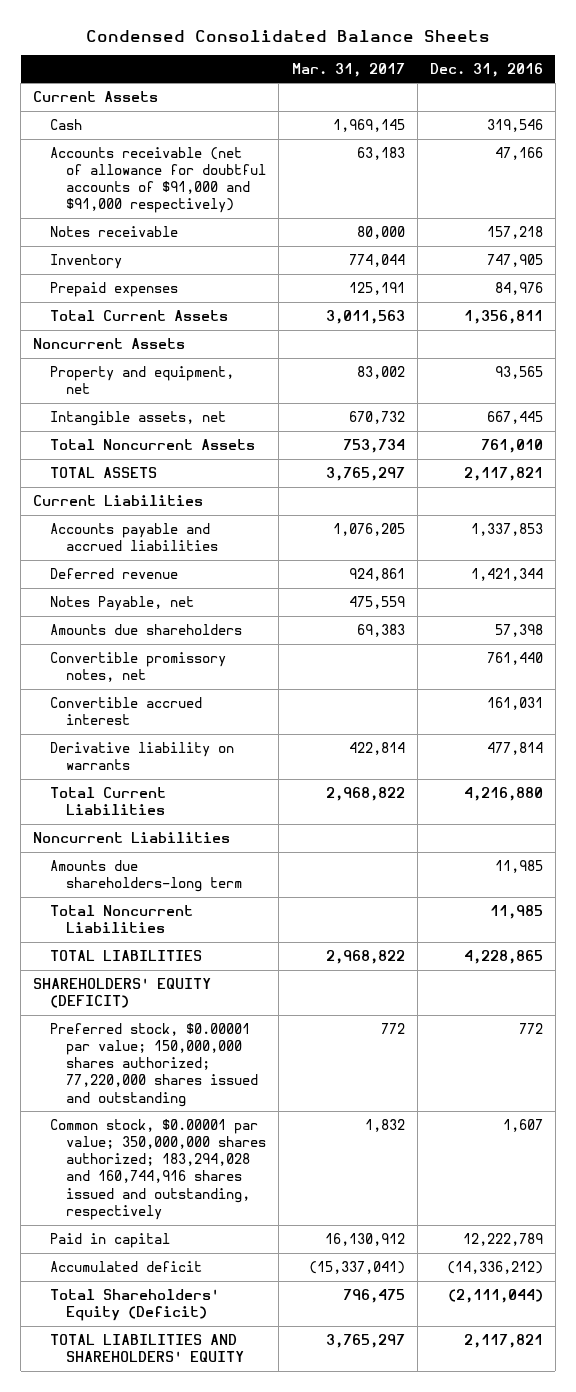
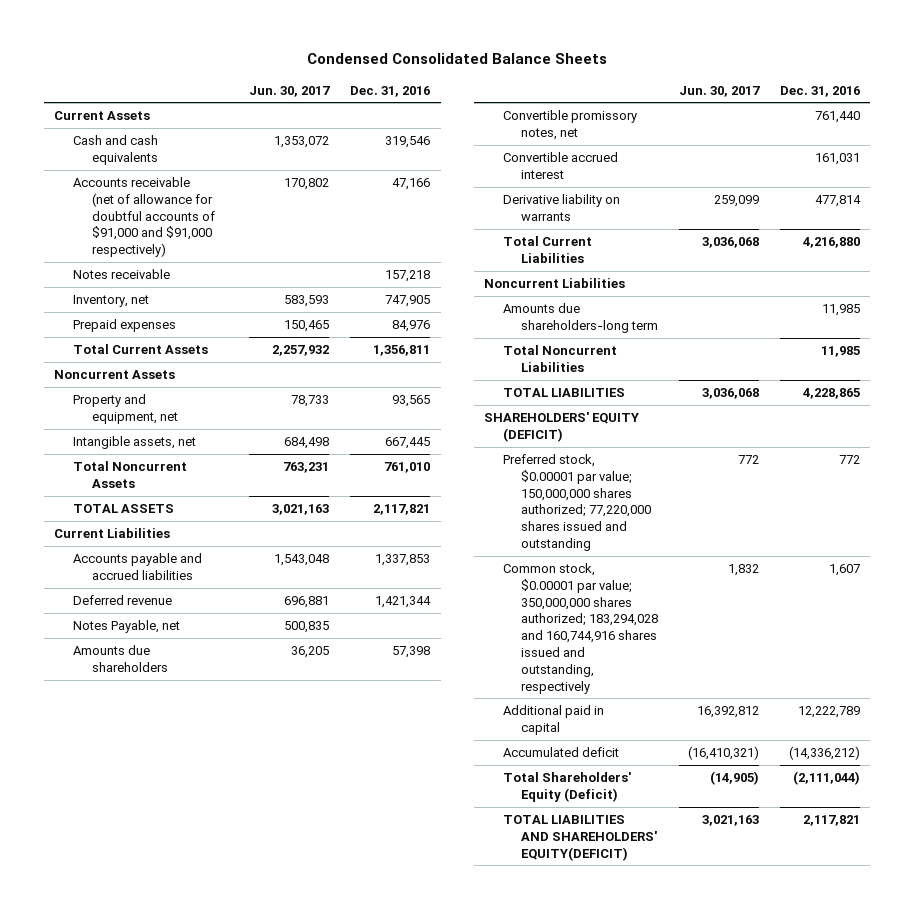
- | Mar. 31, 2017 | Dec. 31, 2016
+ | Jun. 30, 2017 | Dec. 31, 2016
- Cash | 1,969,145 | 319,546
+ Cash and cash equivalents | 1,353,072 | 319,546
- Inventory | 774,044 | 747,905
+ Inventory, net | 583,593 | 747,905
- Paid in capital | 16,130,912 | 12,222,789
+ Additional paid in capital | 16,392,812 | 12,222,789
- TOTAL LIABILITIES AND SHAREHOLDERS' EQUITY | 3,765,297 | 2,117,821
+ TOTAL LIABILITIES AND SHAREHOLDERS' EQUITY(DEFICIT) | 3,021,163 | 2,117,821

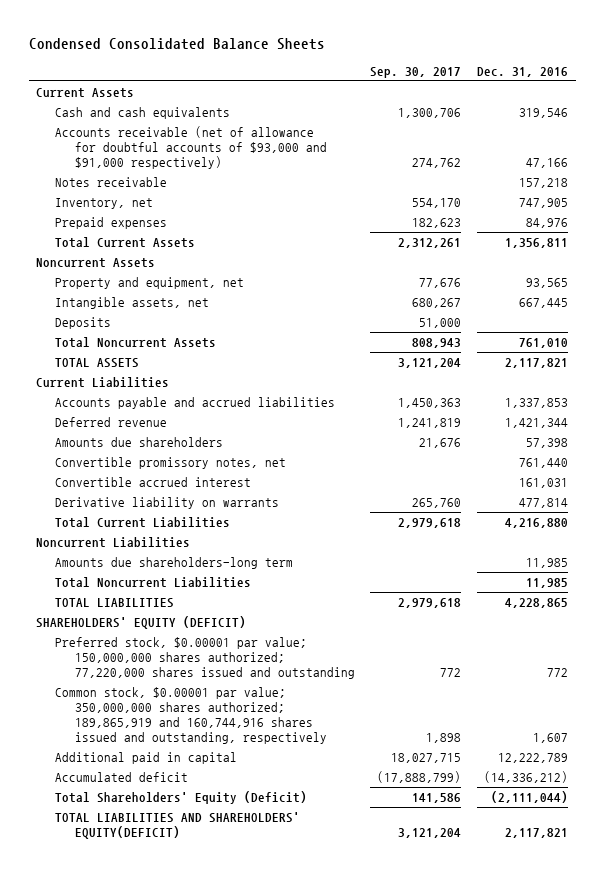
- | Jun. 30, 2017 | Dec. 31, 2016
+ | Sep. 30, 2017 | Dec. 31, 2016
- Accounts receivable (net of allowance for doubtful accounts of $91,000 and $91,000 respectively) | 170,802 | 47,166
+ Accounts receivable (net of allowance for doubtful accounts of $93,000 and $91,000 respectively) | 274,762 | 47,166
+ Deposits | 51,000 |
- Notes Payable, net | 500,835 |
- Common stock, $0.00001 par value; 350,000,000 shares authorized; 183,294,028 and 160,744,916 shares issued and outstanding, respectively | 1,832 | 1,607
+ Common stock, $0.00001 par value; 350,000,000 shares authorized; 189,865,919 and 160,744,916 shares issued and outstanding, respectively | 1,898 | 1,607

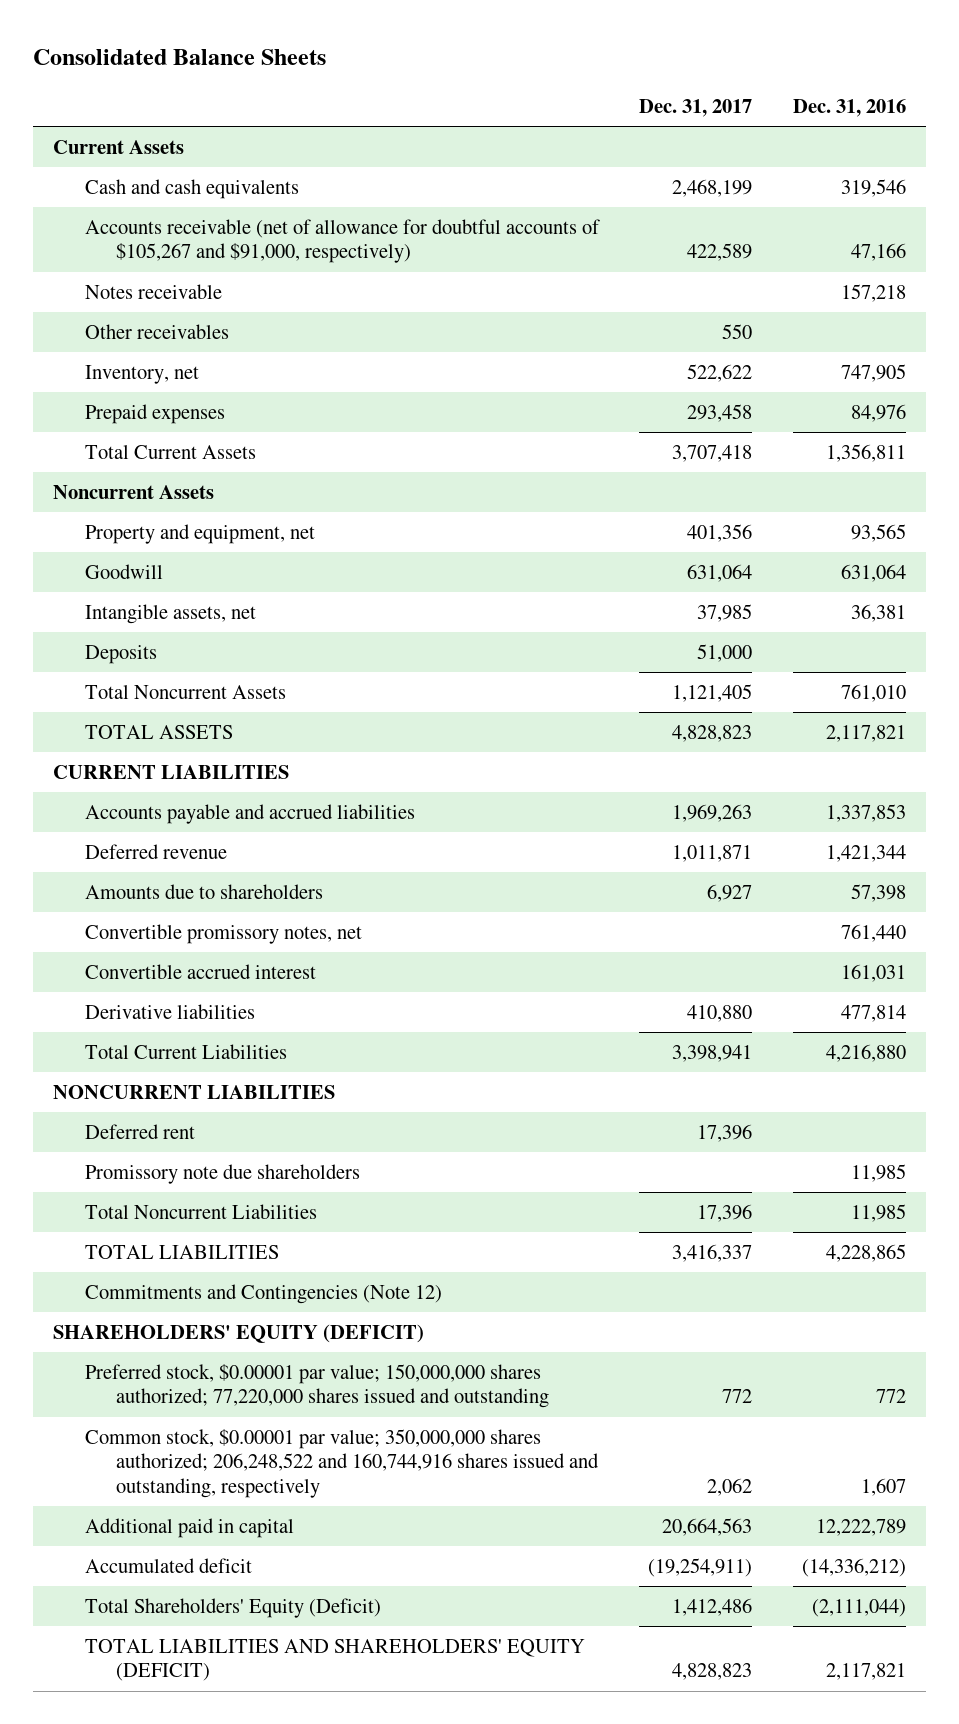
- Condensed Consolidated Balance Sheets
+ Consolidated Balance Sheets
- | Sep. 30, 2017 | Dec. 31, 2016
+ | Dec. 31, 2017 | Dec. 31, 2016
- Accounts receivable (net of allowance for doubtful accounts of $93,000 and $91,000 respectively) | 274,762 | 47,166
+ Accounts receivable (net of allowance for doubtful accounts of $105,267 and $91,000, respectively) | 422,589 | 47,166
+ Other receivables | 550 |
- Intangible assets, net | 680,267 | 667,445
+ Goodwill | 631,064 | 631,064
+ Intangible assets, net | 37,985 | 36,381
- Current Liabilities
+ CURRENT LIABILITIES
- Amounts due shareholders | 21,676 | 57,398
+ Amounts due to shareholders | 6,927 | 57,398
- Derivative liability on warrants | 265,760 | 477,814
+ Derivative liabilities | 410,880 | 477,814
- Noncurrent Liabilities
- Amounts due shareholders-long term | | 11,985
+ NONCURRENT LIABILITIES
+ Deferred rent | 17,396 |
+ Promissory note due shareholders | | 11,985
+ Commitments and Contingencies (Note 12)
- Common stock, $0.00001 par value; 350,000,000 shares authorized; 189,865,919 and 160,744,916 shares issued and outstanding, respectively | 1,898 | 1,607
+ Common stock, $0.00001 par value; 350,000,000 shares authorized; 206,248,522 and 160,744,916 shares issued and outstanding, respectively | 2,062 | 1,607
- TOTAL LIABILITIES AND SHAREHOLDERS' EQUITY(DEFICIT) | 3,121,204 | 2,117,821
+ TOTAL LIABILITIES AND SHAREHOLDERS' EQUITY (DEFICIT) | 4,828,823 | 2,117,821

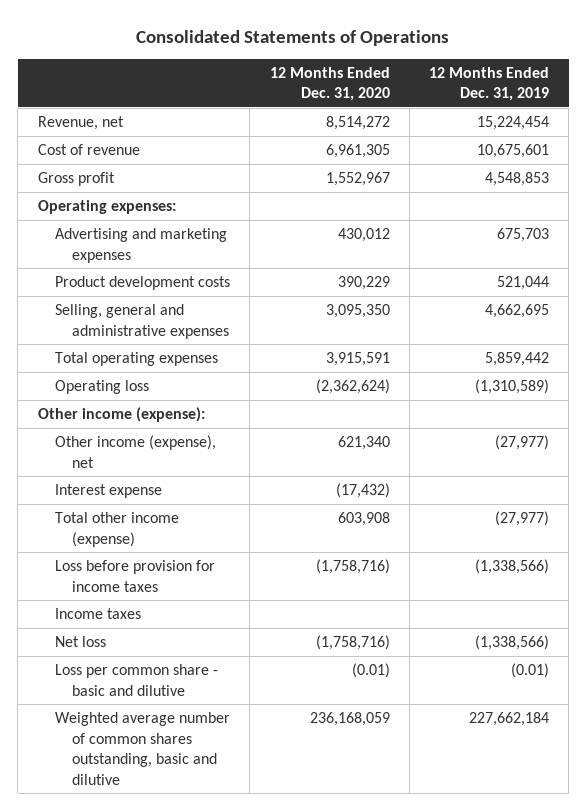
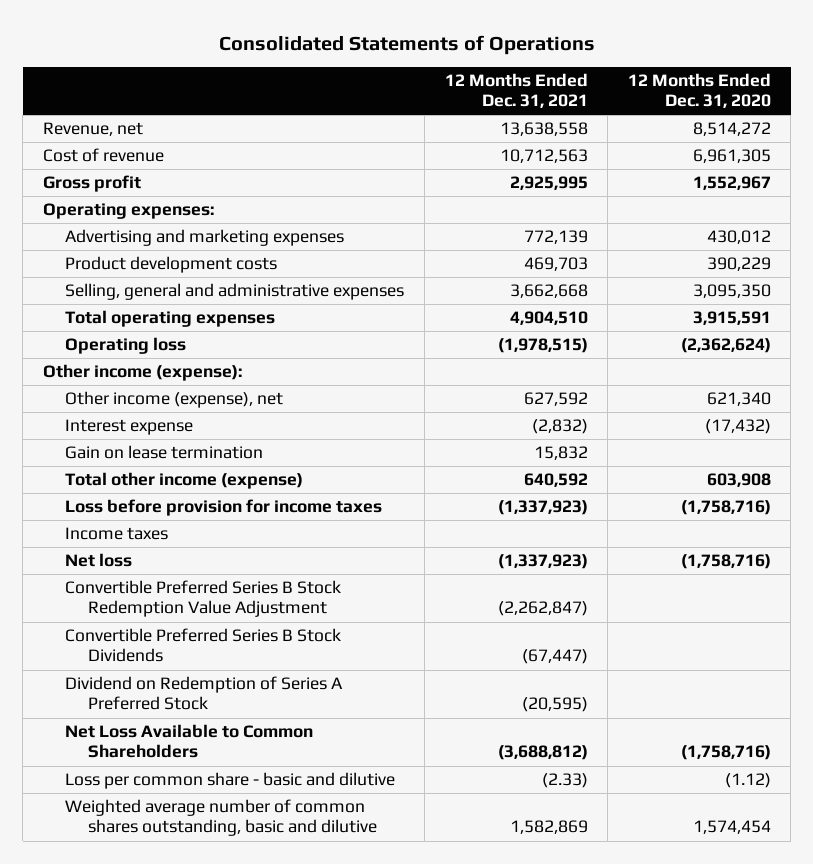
- | 12 Months Ended Dec. 31, 2020 | 12 Months Ended Dec. 31, 2019
+ | 12 Months Ended Dec. 31, 2021 | 12 Months Ended Dec. 31, 2020
+ Gain on lease termination | 15,832 |
- Loss per common share - basic and dilutive | (0.01) | (0.01)
- Weighted average number of common shares outstanding, basic and dilutive | 236,168,059 | 227,662,184
+ Convertible Preferred Series B Stock Redemption Value Adjustment | (2,262,847) |
+ Convertible Preferred Series B Stock Dividends | (67,447) |
+ Dividend on Redemption of Series A Preferred Stock | (20,595) |
+ Net Loss Available to Common Shareholders | (3,688,812) | (1,758,716)
+ Loss per common share - basic and dilutive | (2.33) | (1.12)
+ Weighted average number of common shares outstanding, basic and dilutive | 1,582,869 | 1,574,454

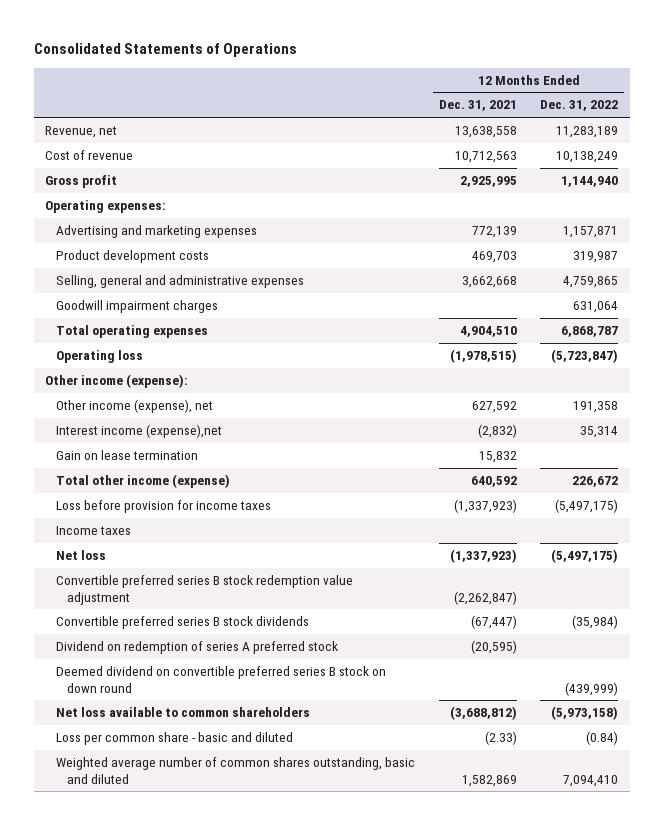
- | 12 Months Ended Dec. 31, 2021 | 12 Months Ended Dec. 31, 2020
+ | 12 Months Ended Dec. 31, 2021 | 12 Months Ended Dec. 31, 2022
+ Goodwill impairment charges | | 631,064
- Interest expense | (2,832) | (17,432)
+ Interest income (expense),net | (2,832) | 35,314
- Convertible Preferred Series B Stock Redemption Value Adjustment | (2,262,847) |
- Convertible Preferred Series B Stock Dividends | (67,447) |
- Dividend on Redemption of Series A Preferred Stock | (20,595) |
- Net Loss Available to Common Shareholders | (3,688,812) | (1,758,716)
- Loss per common share - basic and dilutive | (2.33) | (1.12)
- Weighted average number of common shares outstanding, basic and dilutive | 1,582,869 | 1,574,454
+ Convertible preferred series B stock redemption value adjustment | (2,262,847) |
+ Convertible preferred series B stock dividends | (67,447) | (35,984)
+ Dividend on redemption of series A preferred stock | (20,595) |
+ Deemed dividend on convertible preferred series B stock on down round | | (439,999)
+ Net loss available to common shareholders | (3,688,812) | (5,973,158)
+ Loss per common share - basic and diluted | (2.33) | (0.84)
+ Weighted average number of common shares outstanding, basic and diluted | 1,582,869 | 7,094,410

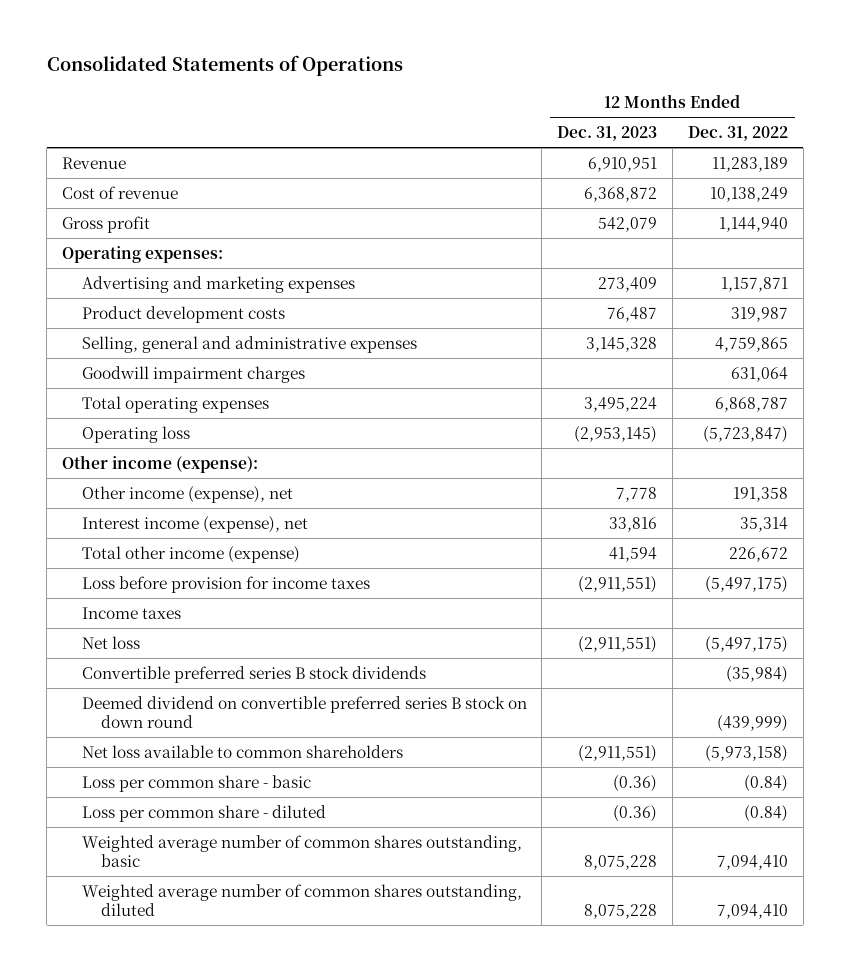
- | 12 Months Ended Dec. 31, 2021 | 12 Months Ended Dec. 31, 2022
+ | 12 Months Ended Dec. 31, 2023 | 12 Months Ended Dec. 31, 2022
- Revenue, net | 13,638,558 | 11,283,189
+ Revenue | 6,910,951 | 11,283,189
- Interest income (expense),net | (2,832) | 35,314
- Gain on lease termination | 15,832 |
+ Interest income (expense), net | 33,816 | 35,314
- Convertible preferred series B stock redemption value adjustment | (2,262,847) |
- Dividend on redemption of series A preferred stock | (20,595) |
- Loss per common share - basic and diluted | (2.33) | (0.84)
- Weighted average number of common shares outstanding, basic and diluted | 1,582,869 | 7,094,410
+ Loss per common share - basic | (0.36) | (0.84)
+ Loss per common share - diluted | (0.36) | (0.84)
+ Weighted average number of common shares outstanding, basic | 8,075,228 | 7,094,410
+ Weighted average number of common shares outstanding, diluted | 8,075,228 | 7,094,410

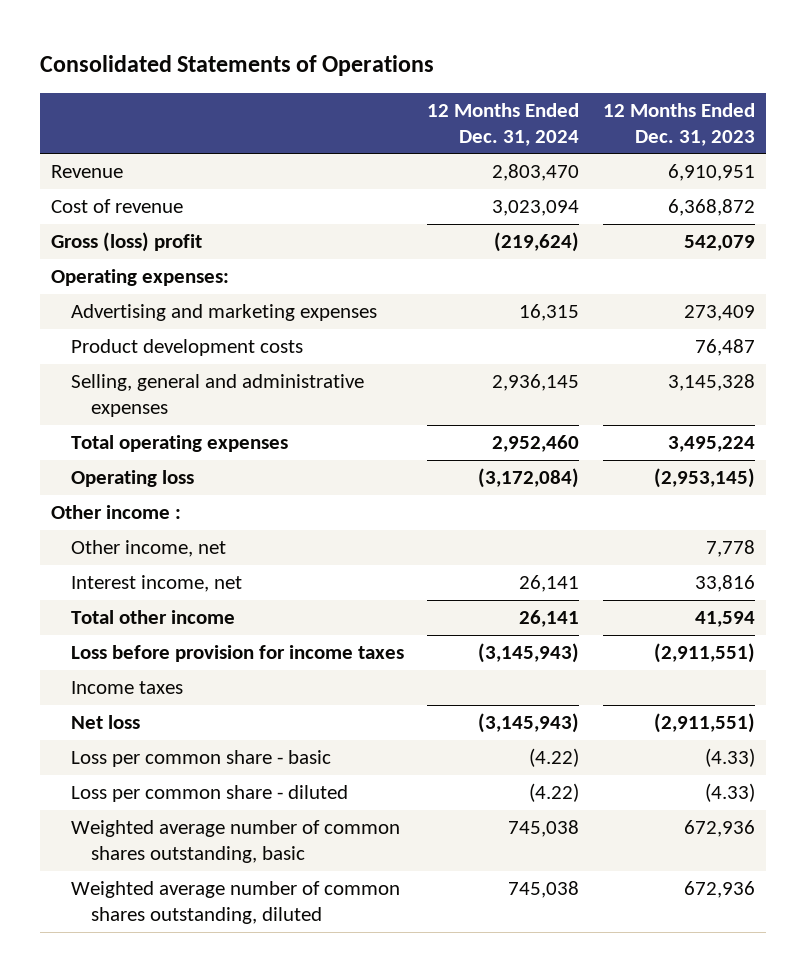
- | 12 Months Ended Dec. 31, 2023 | 12 Months Ended Dec. 31, 2022
+ | 12 Months Ended Dec. 31, 2024 | 12 Months Ended Dec. 31, 2023
- Gross profit | 542,079 | 1,144,940
+ Gross (loss) profit | (219,624) | 542,079
- Goodwill impairment charges | | 631,064
- Other income (expense):
- Other income (expense), net | 7,778 | 191,358
- Interest income (expense), net | 33,816 | 35,314
- Total other income (expense) | 41,594 | 226,672
+ Other income :
+ Other income, net | | 7,778
+ Interest income, net | 26,141 | 33,816
+ Total other income | 26,141 | 41,594
- Convertible preferred series B stock dividends | | (35,984)
- Deemed dividend on convertible preferred series B stock on down round | | (439,999)
- Net loss available to common shareholders | (2,911,551) | (5,973,158)
- Loss per common share - basic | (0.36) | (0.84)
- Loss per common share - diluted | (0.36) | (0.84)
- Weighted average number of common shares outstanding, basic | 8,075,228 | 7,094,410
- Weighted average number of common shares outstanding, diluted | 8,075,228 | 7,094,410
+ Loss per common share - basic | (4.22) | (4.33)
+ Loss per common share - diluted | (4.22) | (4.33)
+ Weighted average number of common shares outstanding, basic | 745,038 | 672,936
+ Weighted average number of common shares outstanding, diluted | 745,038 | 672,936

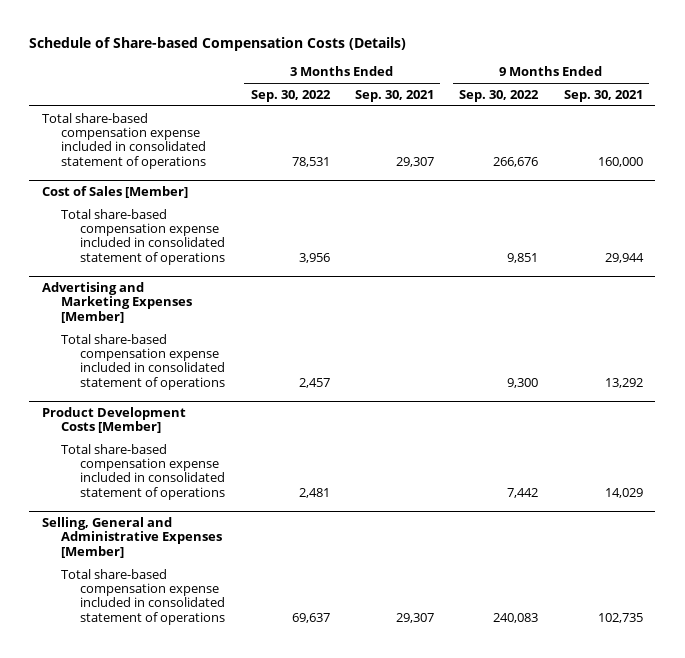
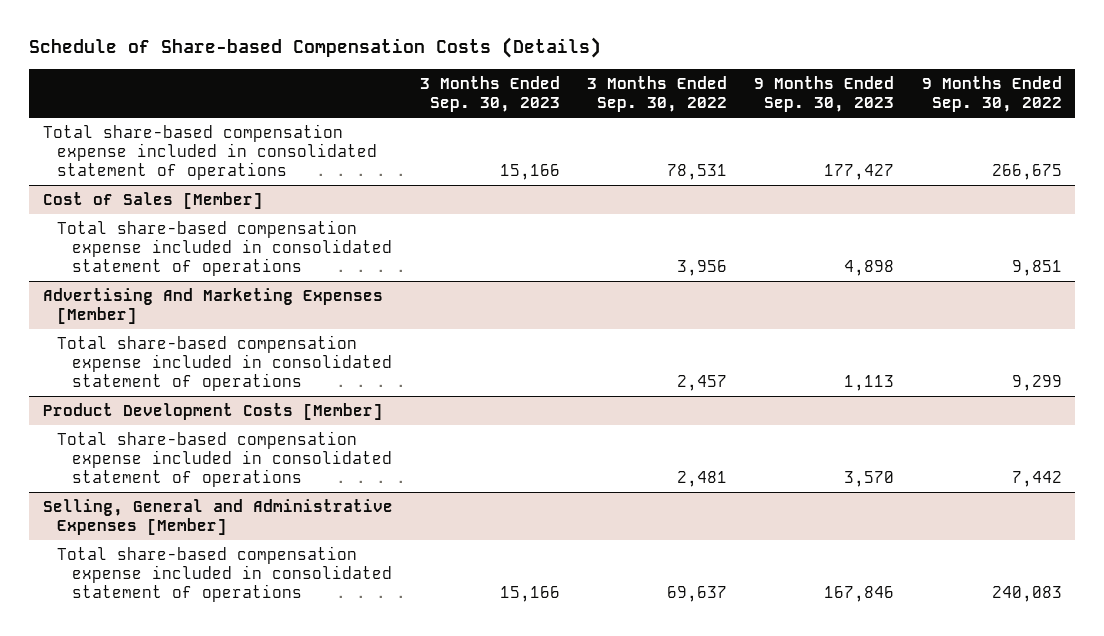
- | 3 Months Ended Sep. 30, 2022 | 3 Months Ended Sep. 30, 2021 | 9 Months Ended Sep. 30, 2022 | 9 Months Ended Sep. 30, 2021
+ | 3 Months Ended Sep. 30, 2023 | 3 Months Ended Sep. 30, 2022 | 9 Months Ended Sep. 30, 2023 | 9 Months Ended Sep. 30, 2022
- Total share-based compensation expense included in consolidated statement of operations | 78,531 | 29,307 | 266,676 | 160,000
+ Total share-based compensation expense included in consolidated statement of operations | 15,166 | 78,531 | 177,427 | 266,675
- Advertising and Marketing Expenses [Member]
- Total share-based compensation expense included in consolidated statement of operations | 2,457 | | 9,300 | 13,292
+ Advertising And Marketing Expenses [Member]
+ Total share-based compensation expense included in consolidated statement of operations | | 2,457 | 1,113 | 9,299

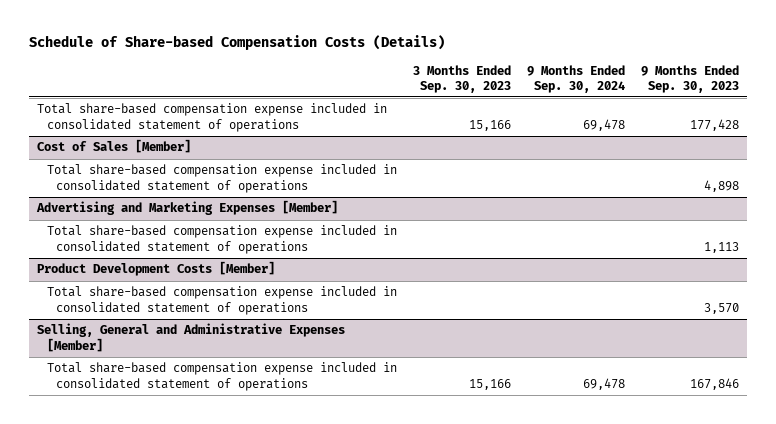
- | 3 Months Ended Sep. 30, 2023 | 3 Months Ended Sep. 30, 2022 | 9 Months Ended Sep. 30, 2023 | 9 Months Ended Sep. 30, 2022
+ | 3 Months Ended Sep. 30, 2023 | 9 Months Ended Sep. 30, 2024 | 9 Months Ended Sep. 30, 2023
- Total share-based compensation expense included in consolidated statement of operations | 15,166 | 78,531 | 177,427 | 266,675
+ Total share-based compensation expense included in consolidated statement of operations | 15,166 | 69,478 | 177,428
- Advertising And Marketing Expenses [Member]
+ Advertising and Marketing Expenses [Member]

